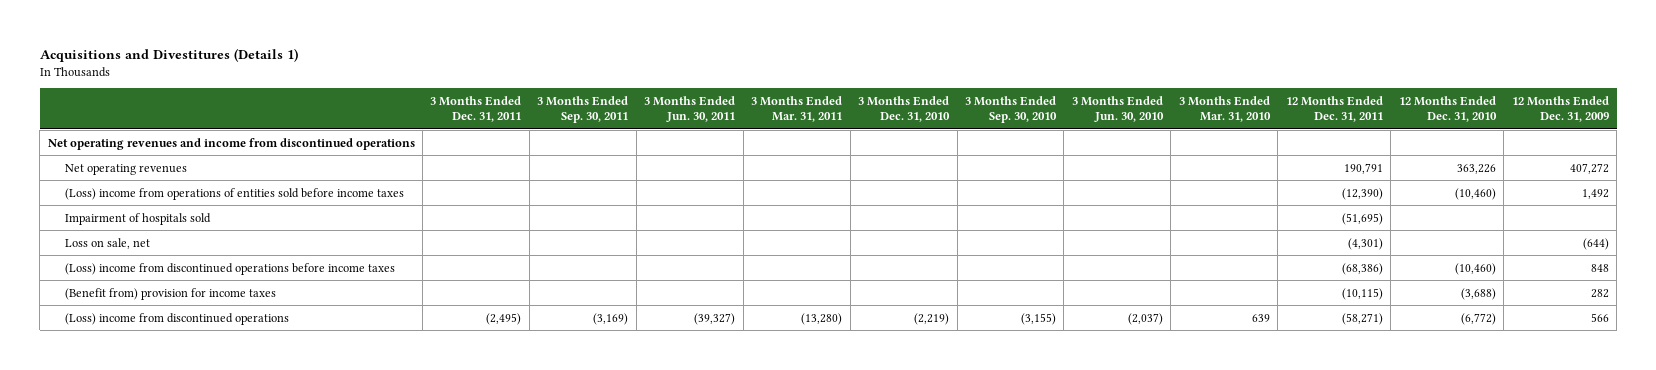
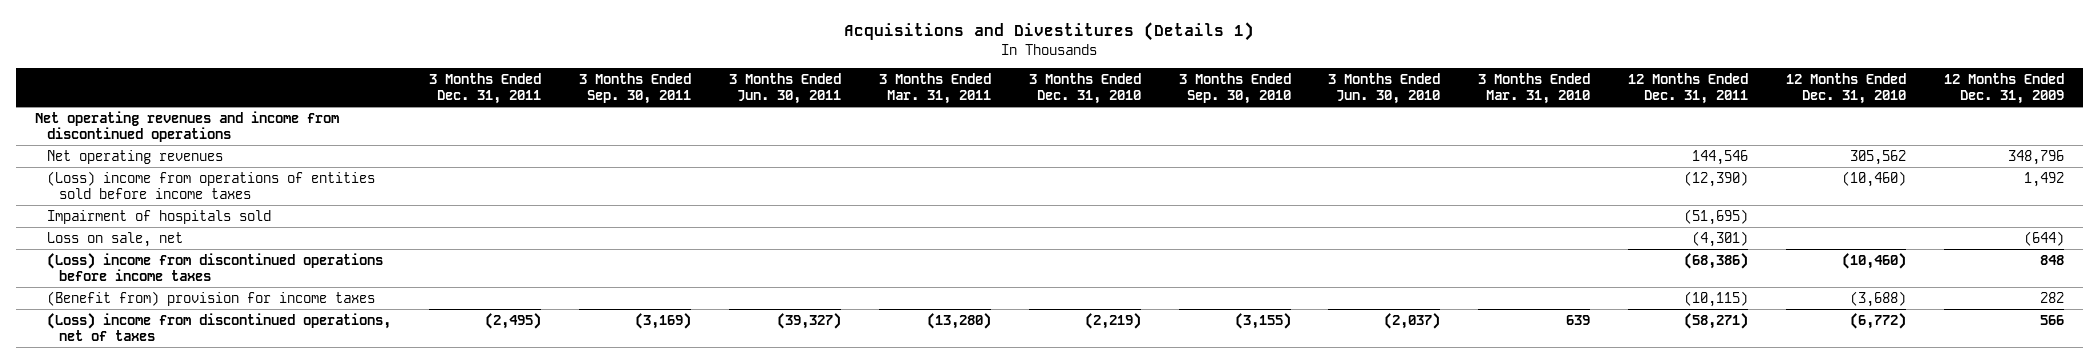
- Net operating revenues | | | | | | | | | 190,791 | 363,226 | 407,272
+ Net operating revenues | | | | | | | | | 144,546 | 305,562 | 348,796
- (Loss) income from discontinued operations | (2,495) | (3,169) | (39,327) | (13,280) | (2,219) | (3,155) | (2,037) | 639 | (58,271) | (6,772) | 566
+ (Loss) income from discontinued operations, net of taxes | (2,495) | (3,169) | (39,327) | (13,280) | (2,219) | (3,155) | (2,037) | 639 | (58,271) | (6,772) | 566

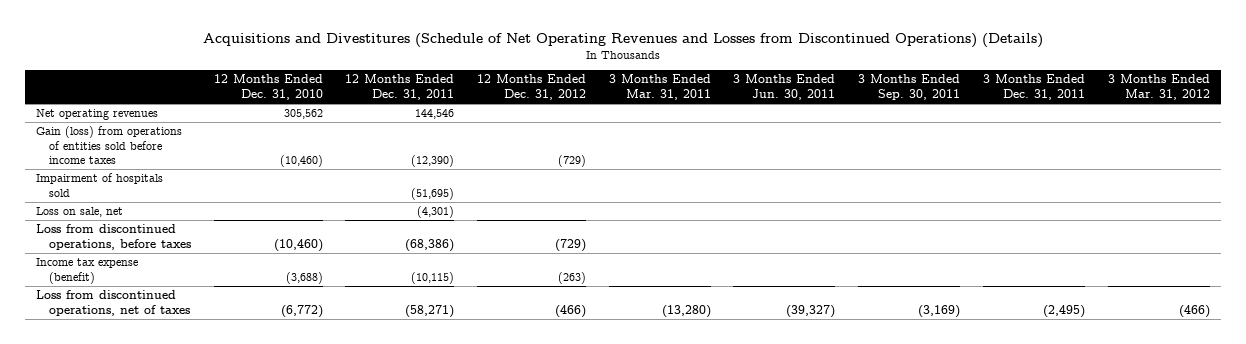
- Acquisitions and Divestitures (Details 1)
+ Acquisitions and Divestitures (Schedule of Net Operating Revenues and Losses from Discontinued Operations) (Details)
- | 3 Months Ended Dec. 31, 2011 | 3 Months Ended Sep. 30, 2011 | 3 Months Ended Jun. 30, 2011 | 3 Months Ended Mar. 31, 2011 | 3 Months Ended Dec. 31, 2010 | 3 Months Ended Sep. 30, 2010 | 3 Months Ended Jun. 30, 2010 | 3 Months Ended Mar. 31, 2010 | 12 Months Ended Dec. 31, 2011 | 12 Months Ended Dec. 31, 2010 | 12 Months Ended Dec. 31, 2009
+ | 12 Months Ended Dec. 31, 2010 | 12 Months Ended Dec. 31, 2011 | 12 Months Ended Dec. 31, 2012 | 3 Months Ended Mar. 31, 2011 | 3 Months Ended Jun. 30, 2011 | 3 Months Ended Sep. 30, 2011 | 3 Months Ended Dec. 31, 2011 | 3 Months Ended Mar. 31, 2012
- Net operating revenues and income from discontinued operations
- (Loss) income from operations of entities sold before income taxes | | | | | | | | | (12,390) | (10,460) | 1,492
+ Gain (loss) from operations of entities sold before income taxes | (10,460) | (12,390) | (729) | | | | |
- (Loss) income from discontinued operations before income taxes | | | | | | | | | (68,386) | (10,460) | 848
- (Benefit from) provision for income taxes | | | | | | | | | (10,115) | (3,688) | 282
- (Loss) income from discontinued operations, net of taxes | (2,495) | (3,169) | (39,327) | (13,280) | (2,219) | (3,155) | (2,037) | 639 | (58,271) | (6,772) | 566
+ Loss from discontinued operations, before taxes | (10,460) | (68,386) | (729) | | | | |
+ Income tax expense (benefit) | (3,688) | (10,115) | (263) | | | | |
+ Loss from discontinued operations, net of taxes | (6,772) | (58,271) | (466) | (13,280) | (39,327) | (3,169) | (2,495) | (466)

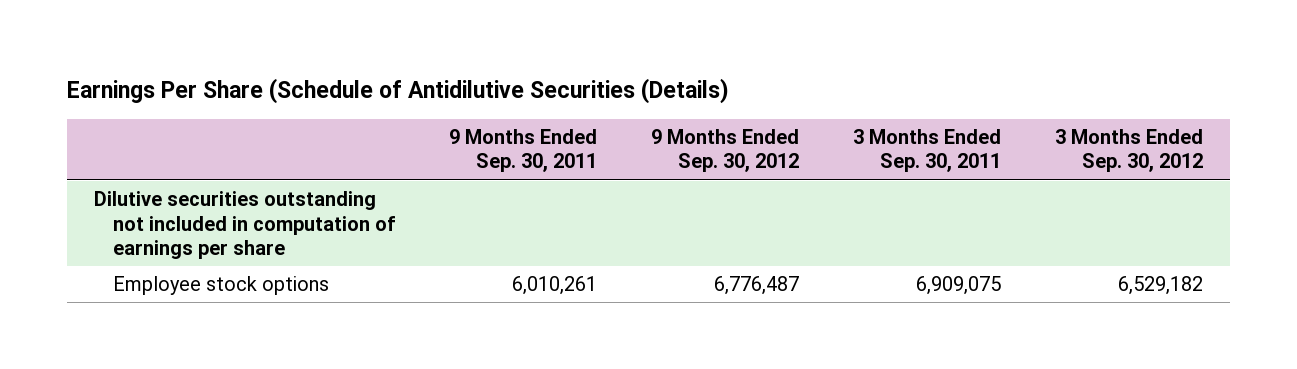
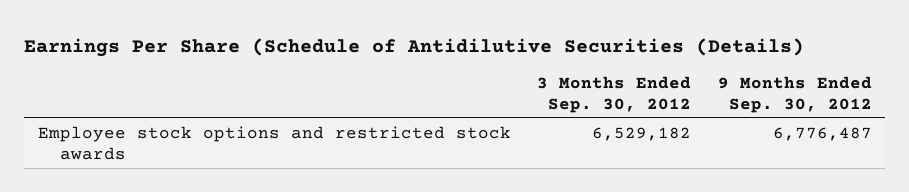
- | 9 Months Ended Sep. 30, 2011 | 9 Months Ended Sep. 30, 2012 | 3 Months Ended Sep. 30, 2011 | 3 Months Ended Sep. 30, 2012
+ | 3 Months Ended Sep. 30, 2012 | 9 Months Ended Sep. 30, 2012
- Dilutive securities outstanding not included in computation of earnings per share
- Employee stock options | 6,010,261 | 6,776,487 | 6,909,075 | 6,529,182
+ Employee stock options and restricted stock awards | 6,529,182 | 6,776,487

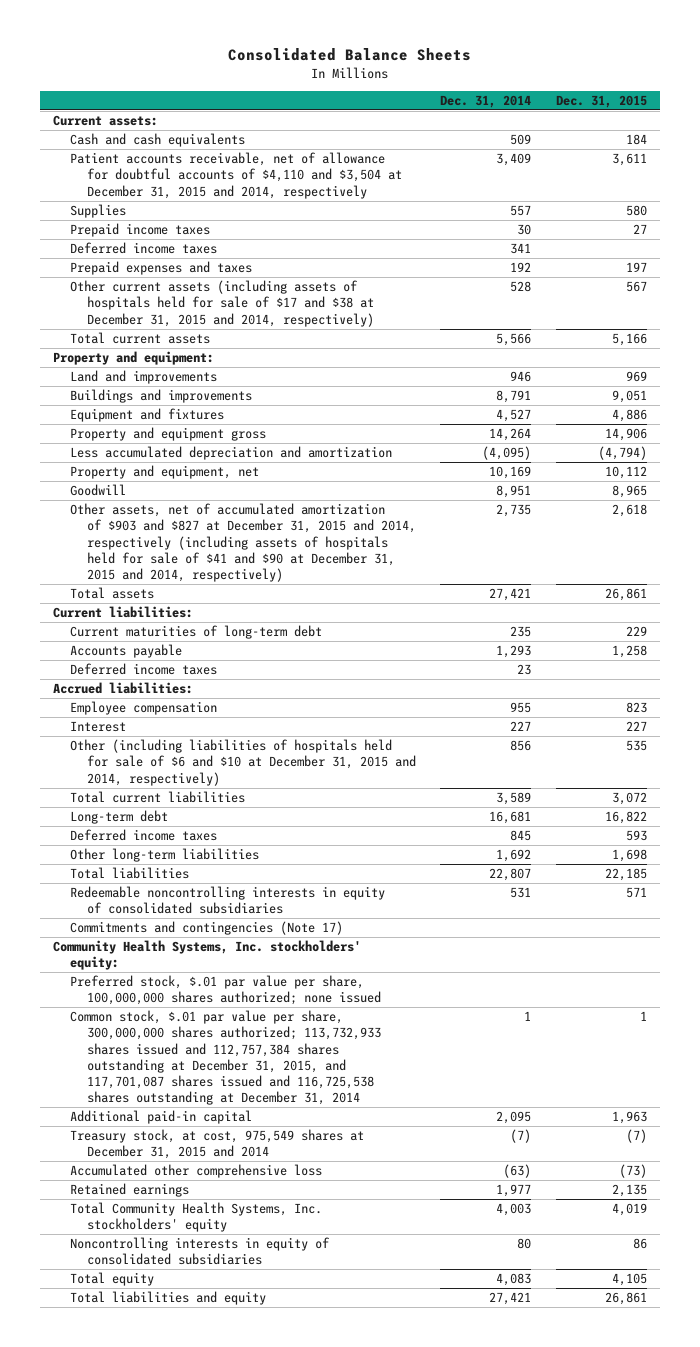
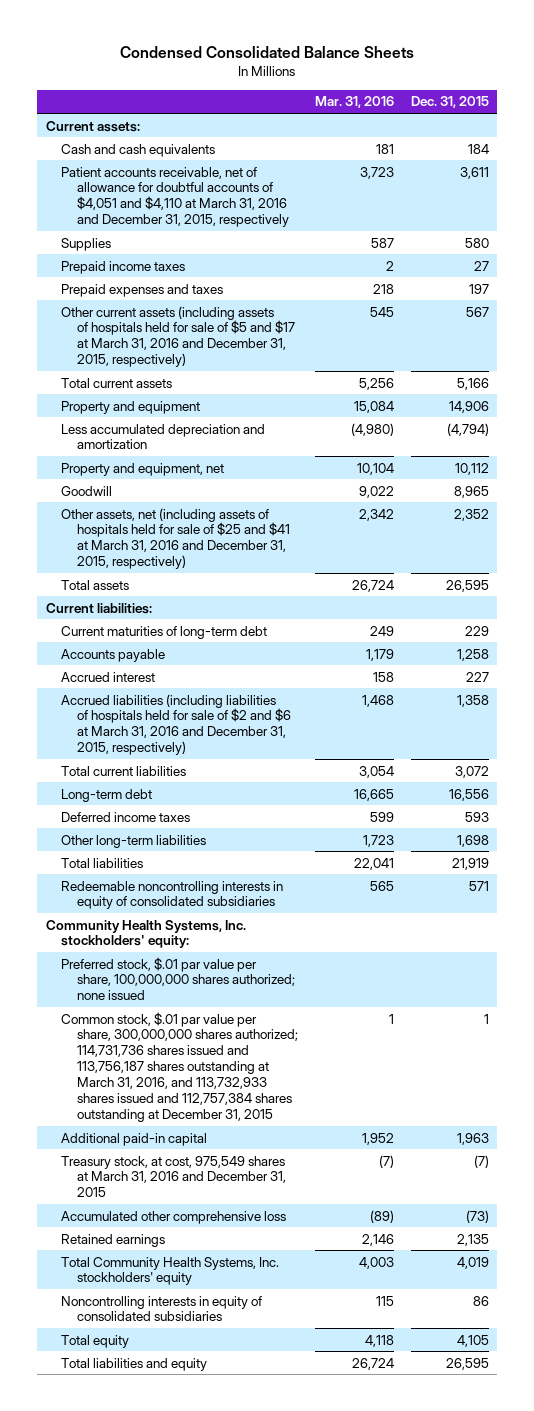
- Consolidated Balance Sheets
+ Condensed Consolidated Balance Sheets
- | Dec. 31, 2014 | Dec. 31, 2015
+ | Mar. 31, 2016 | Dec. 31, 2015
- Patient accounts receivable, net of allowance for doubtful accounts of $4,110 and $3,504 at December 31, 2015 and 2014, respectively | 3,409 | 3,611
+ Patient accounts receivable, net of allowance for doubtful accounts of $4,051 and $4,110 at March 31, 2016 and December 31, 2015, respectively | 3,723 | 3,611
- Deferred income taxes | 341 |
- Other current assets (including assets of hospitals held for sale of $17 and $38 at December 31, 2015 and 2014, respectively) | 528 | 567
+ Other current assets (including assets of hospitals held for sale of $5 and $17 at March 31, 2016 and December 31, 2015, respectively) | 545 | 567
- Property and equipment:
- Land and improvements | 946 | 969
- Buildings and improvements | 8,791 | 9,051
- Equipment and fixtures | 4,527 | 4,886
- Property and equipment gross | 14,264 | 14,906
+ Property and equipment | 15,084 | 14,906
- Other assets, net of accumulated amortization of $903 and $827 at December 31, 2015 and 2014, respectively (including assets of hospitals held for sale of $41 and $90 at December 31, 2015 and 2014, respectively) | 2,735 | 2,618
- Total assets | 27,421 | 26,861
+ Other assets, net (including assets of hospitals held for sale of $25 and $41 at March 31, 2016 and December 31, 2015, respectively) | 2,342 | 2,352
+ Total assets | 26,724 | 26,595
- Deferred income taxes | 23 |
- Accrued liabilities:
- Employee compensation | 955 | 823
- Interest | 227 | 227
- Other (including liabilities of hospitals held for sale of $6 and $10 at December 31, 2015 and 2014, respectively) | 856 | 535
+ Accrued interest | 158 | 227
+ Accrued liabilities (including liabilities of hospitals held for sale of $2 and $6 at March 31, 2016 and December 31, 2015, respectively) | 1,468 | 1,358
- Long-term debt | 16,681 | 16,822
+ Long-term debt | 16,665 | 16,556
- Total liabilities | 22,807 | 22,185
+ Total liabilities | 22,041 | 21,919
- Commitments and contingencies (Note 17)
- Common stock, $.01 par value per share, 300,000,000 shares authorized; 113,732,933 shares issued and 112,757,384 shares outstanding at December 31, 2015, and 117,701,087 shares issued and 116,725,538 shares outstanding at December 31, 2014 | 1 | 1
+ Common stock, $.01 par value per share, 300,000,000 shares authorized; 114,731,736 shares issued and 113,756,187 shares outstanding at March 31, 2016, and 113,732,933 shares issued and 112,757,384 shares outstanding at December 31, 2015 | 1 | 1
- Treasury stock, at cost, 975,549 shares at December 31, 2015 and 2014 | (7) | (7)
+ Treasury stock, at cost, 975,549 shares at March 31, 2016 and December 31, 2015 | (7) | (7)
- Total liabilities and equity | 27,421 | 26,861
+ Total liabilities and equity | 26,724 | 26,595

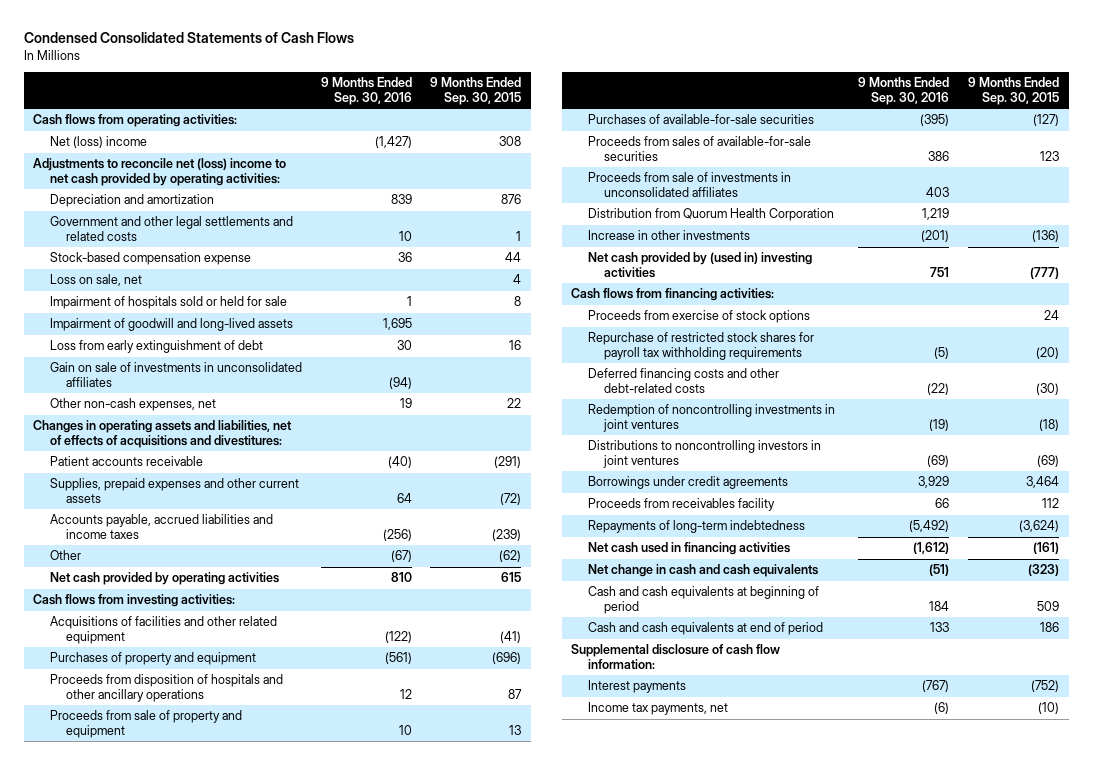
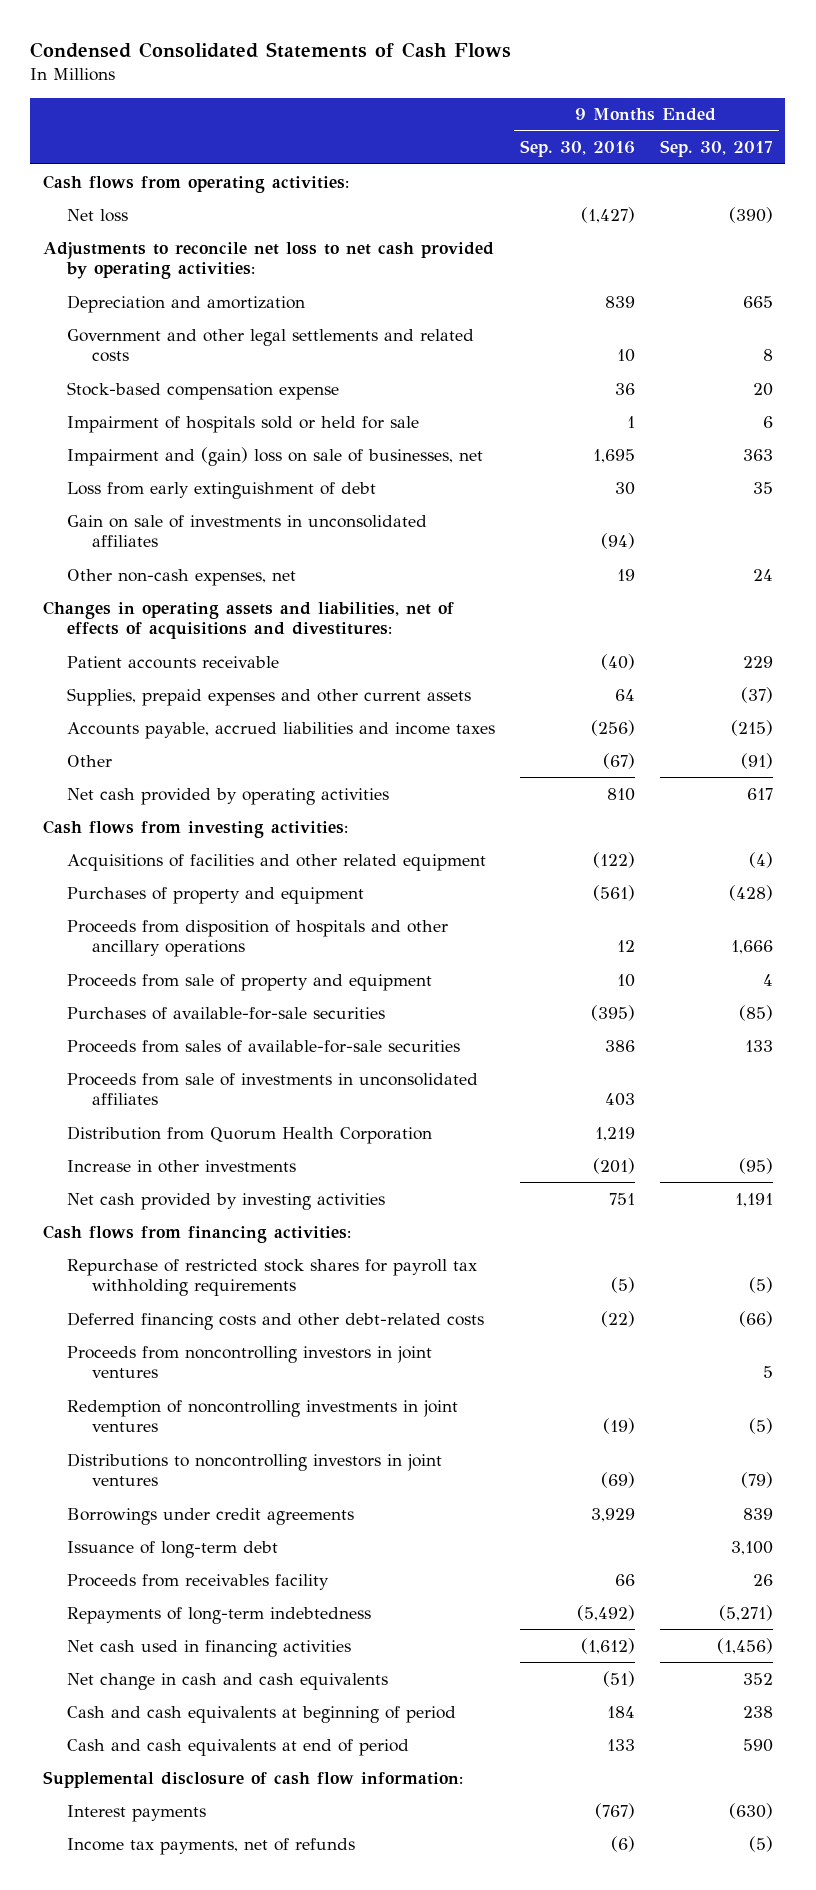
- | 9 Months Ended Sep. 30, 2016 | 9 Months Ended Sep. 30, 2015
+ | 9 Months Ended Sep. 30, 2016 | 9 Months Ended Sep. 30, 2017
- Net (loss) income | (1,427) | 308
- Adjustments to reconcile net (loss) income to net cash provided by operating activities:
+ Net loss | (1,427) | (390)
+ Adjustments to reconcile net loss to net cash provided by operating activities:
- Loss on sale, net | | 4
- Impairment of goodwill and long-lived assets | 1,695 |
+ Impairment and (gain) loss on sale of businesses, net | 1,695 | 363
- Net cash provided by (used in) investing activities | 751 | (777)
+ Net cash provided by investing activities | 751 | 1,191
- Proceeds from exercise of stock options | | 24
+ Proceeds from noncontrolling investors in joint ventures | | 5
+ Issuance of long-term debt | | 3,100
- Income tax payments, net | (6) | (10)
+ Income tax payments, net of refunds | (6) | (5)

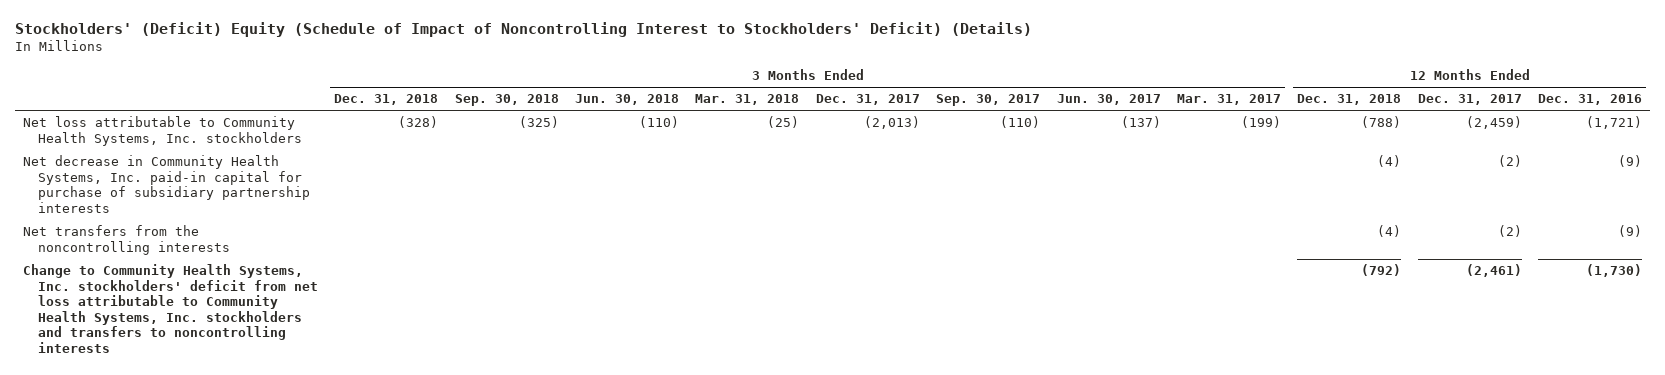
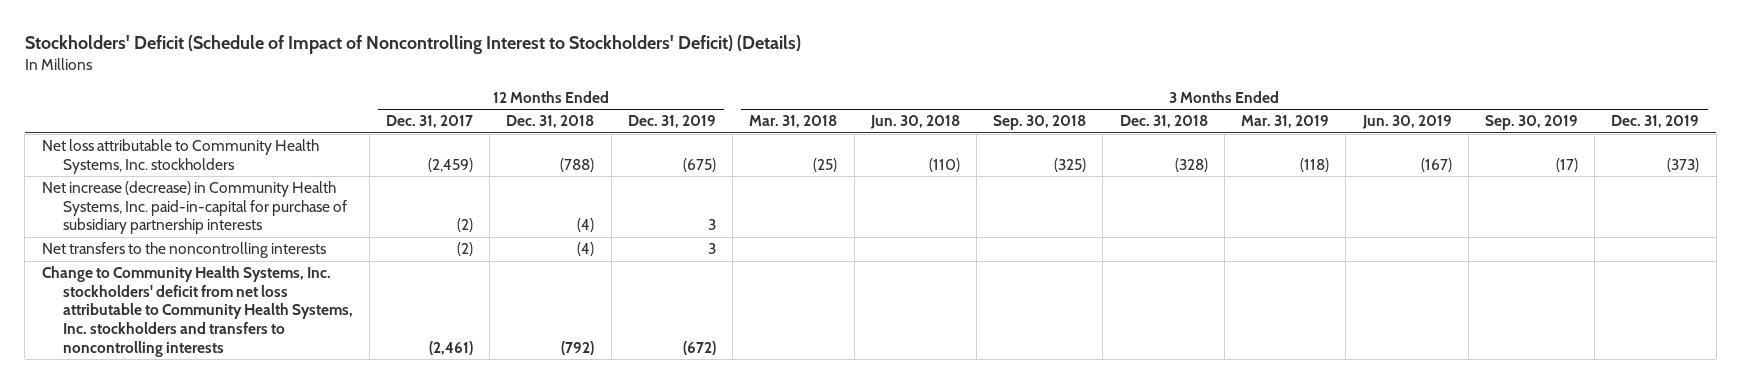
- Stockholders' (Deficit) Equity (Schedule of Impact of Noncontrolling Interest to Stockholders' Deficit) (Details)
+ Stockholders' Deficit (Schedule of Impact of Noncontrolling Interest to Stockholders' Deficit) (Details)
- | 3 Months Ended Dec. 31, 2018 | 3 Months Ended Sep. 30, 2018 | 3 Months Ended Jun. 30, 2018 | 3 Months Ended Mar. 31, 2018 | 3 Months Ended Dec. 31, 2017 | 3 Months Ended Sep. 30, 2017 | 3 Months Ended Jun. 30, 2017 | 3 Months Ended Mar. 31, 2017 | 12 Months Ended Dec. 31, 2018 | 12 Months Ended Dec. 31, 2017 | 12 Months Ended Dec. 31, 2016
+ | 12 Months Ended Dec. 31, 2017 | 12 Months Ended Dec. 31, 2018 | 12 Months Ended Dec. 31, 2019 | 3 Months Ended Mar. 31, 2018 | 3 Months Ended Jun. 30, 2018 | 3 Months Ended Sep. 30, 2018 | 3 Months Ended Dec. 31, 2018 | 3 Months Ended Mar. 31, 2019 | 3 Months Ended Jun. 30, 2019 | 3 Months Ended Sep. 30, 2019 | 3 Months Ended Dec. 31, 2019
- Net decrease in Community Health Systems, Inc. paid-in capital for purchase of subsidiary partnership interests | | | | | | | | | (4) | (2) | (9)
- Net transfers from the noncontrolling interests | | | | | | | | | (4) | (2) | (9)
+ Net increase (decrease) in Community Health Systems, Inc. paid-in-capital for purchase of subsidiary partnership interests | (2) | (4) | 3 | | | | | | | |
+ Net transfers to the noncontrolling interests | (2) | (4) | 3 | | | | | | | |

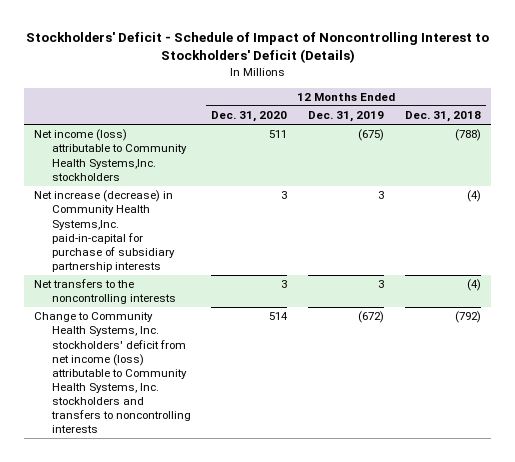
- Stockholders' Deficit (Schedule of Impact of Noncontrolling Interest to Stockholders' Deficit) (Details)
+ Stockholders' Deficit - Schedule of Impact of Noncontrolling Interest to Stockholders' Deficit (Details)
- | 12 Months Ended Dec. 31, 2017 | 12 Months Ended Dec. 31, 2018 | 12 Months Ended Dec. 31, 2019 | 3 Months Ended Mar. 31, 2018 | 3 Months Ended Jun. 30, 2018 | 3 Months Ended Sep. 30, 2018 | 3 Months Ended Dec. 31, 2018 | 3 Months Ended Mar. 31, 2019 | 3 Months Ended Jun. 30, 2019 | 3 Months Ended Sep. 30, 2019 | 3 Months Ended Dec. 31, 2019
+ | 12 Months Ended Dec. 31, 2020 | 12 Months Ended Dec. 31, 2019 | 12 Months Ended Dec. 31, 2018
- Net loss attributable to Community Health Systems, Inc. stockholders | (2,459) | (788) | (675) | (25) | (110) | (325) | (328) | (118) | (167) | (17) | (373)
- Net increase (decrease) in Community Health Systems, Inc. paid-in-capital for purchase of subsidiary partnership interests | (2) | (4) | 3 | | | | | | | |
+ Net income (loss) attributable to Community Health Systems,Inc. stockholders | 511 | (675) | (788)
+ Net increase (decrease) in Community Health Systems,Inc. paid-in-capital for purchase of subsidiary partnership interests | 3 | 3 | (4)
- Change to Community Health Systems, Inc. stockholders' deficit from net loss attributable to Community Health Systems, Inc. stockholders and transfers to noncontrolling interests | (2,461) | (792) | (672) | | | | | | | |
+ Change to Community Health Systems, Inc. stockholders' deficit from net income (loss) attributable to Community Health Systems, Inc. stockholders and transfers to noncontrolling interests | 514 | (672) | (792)

